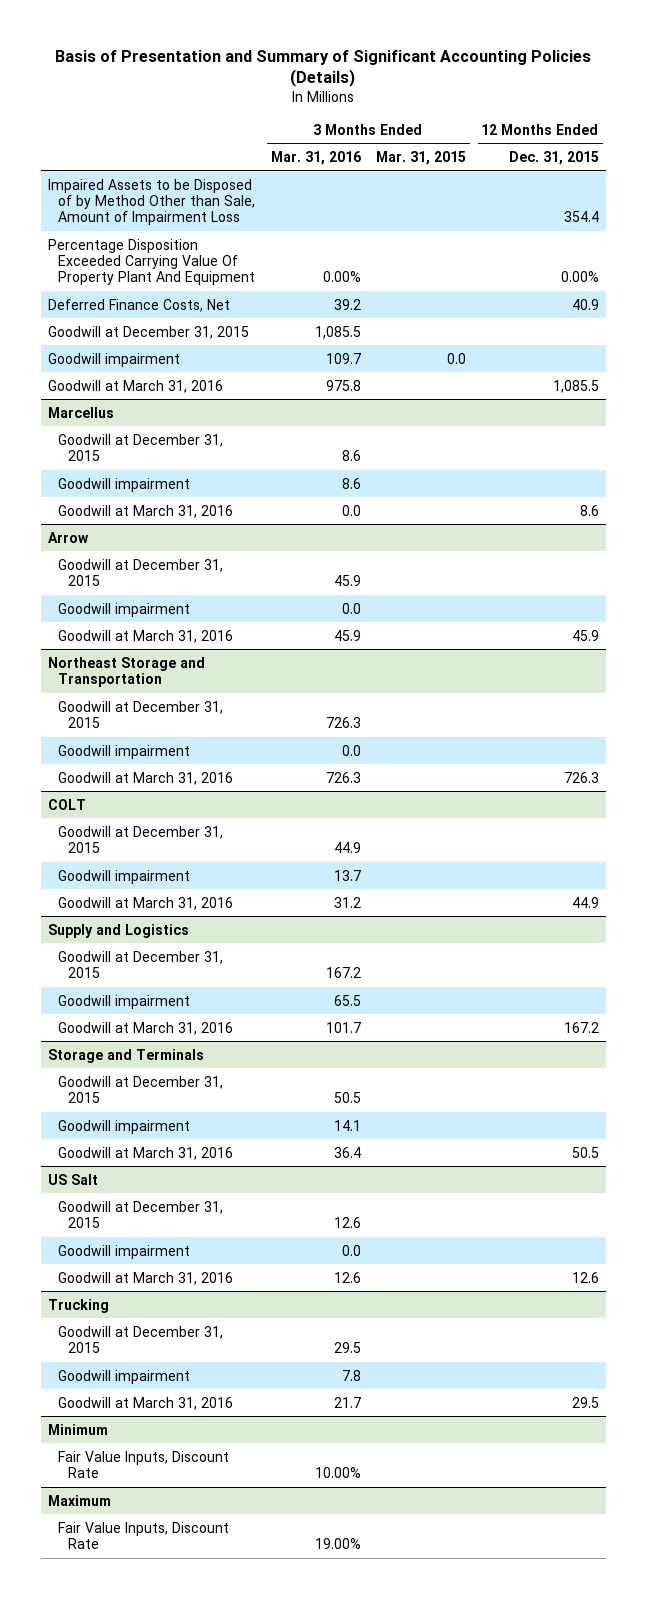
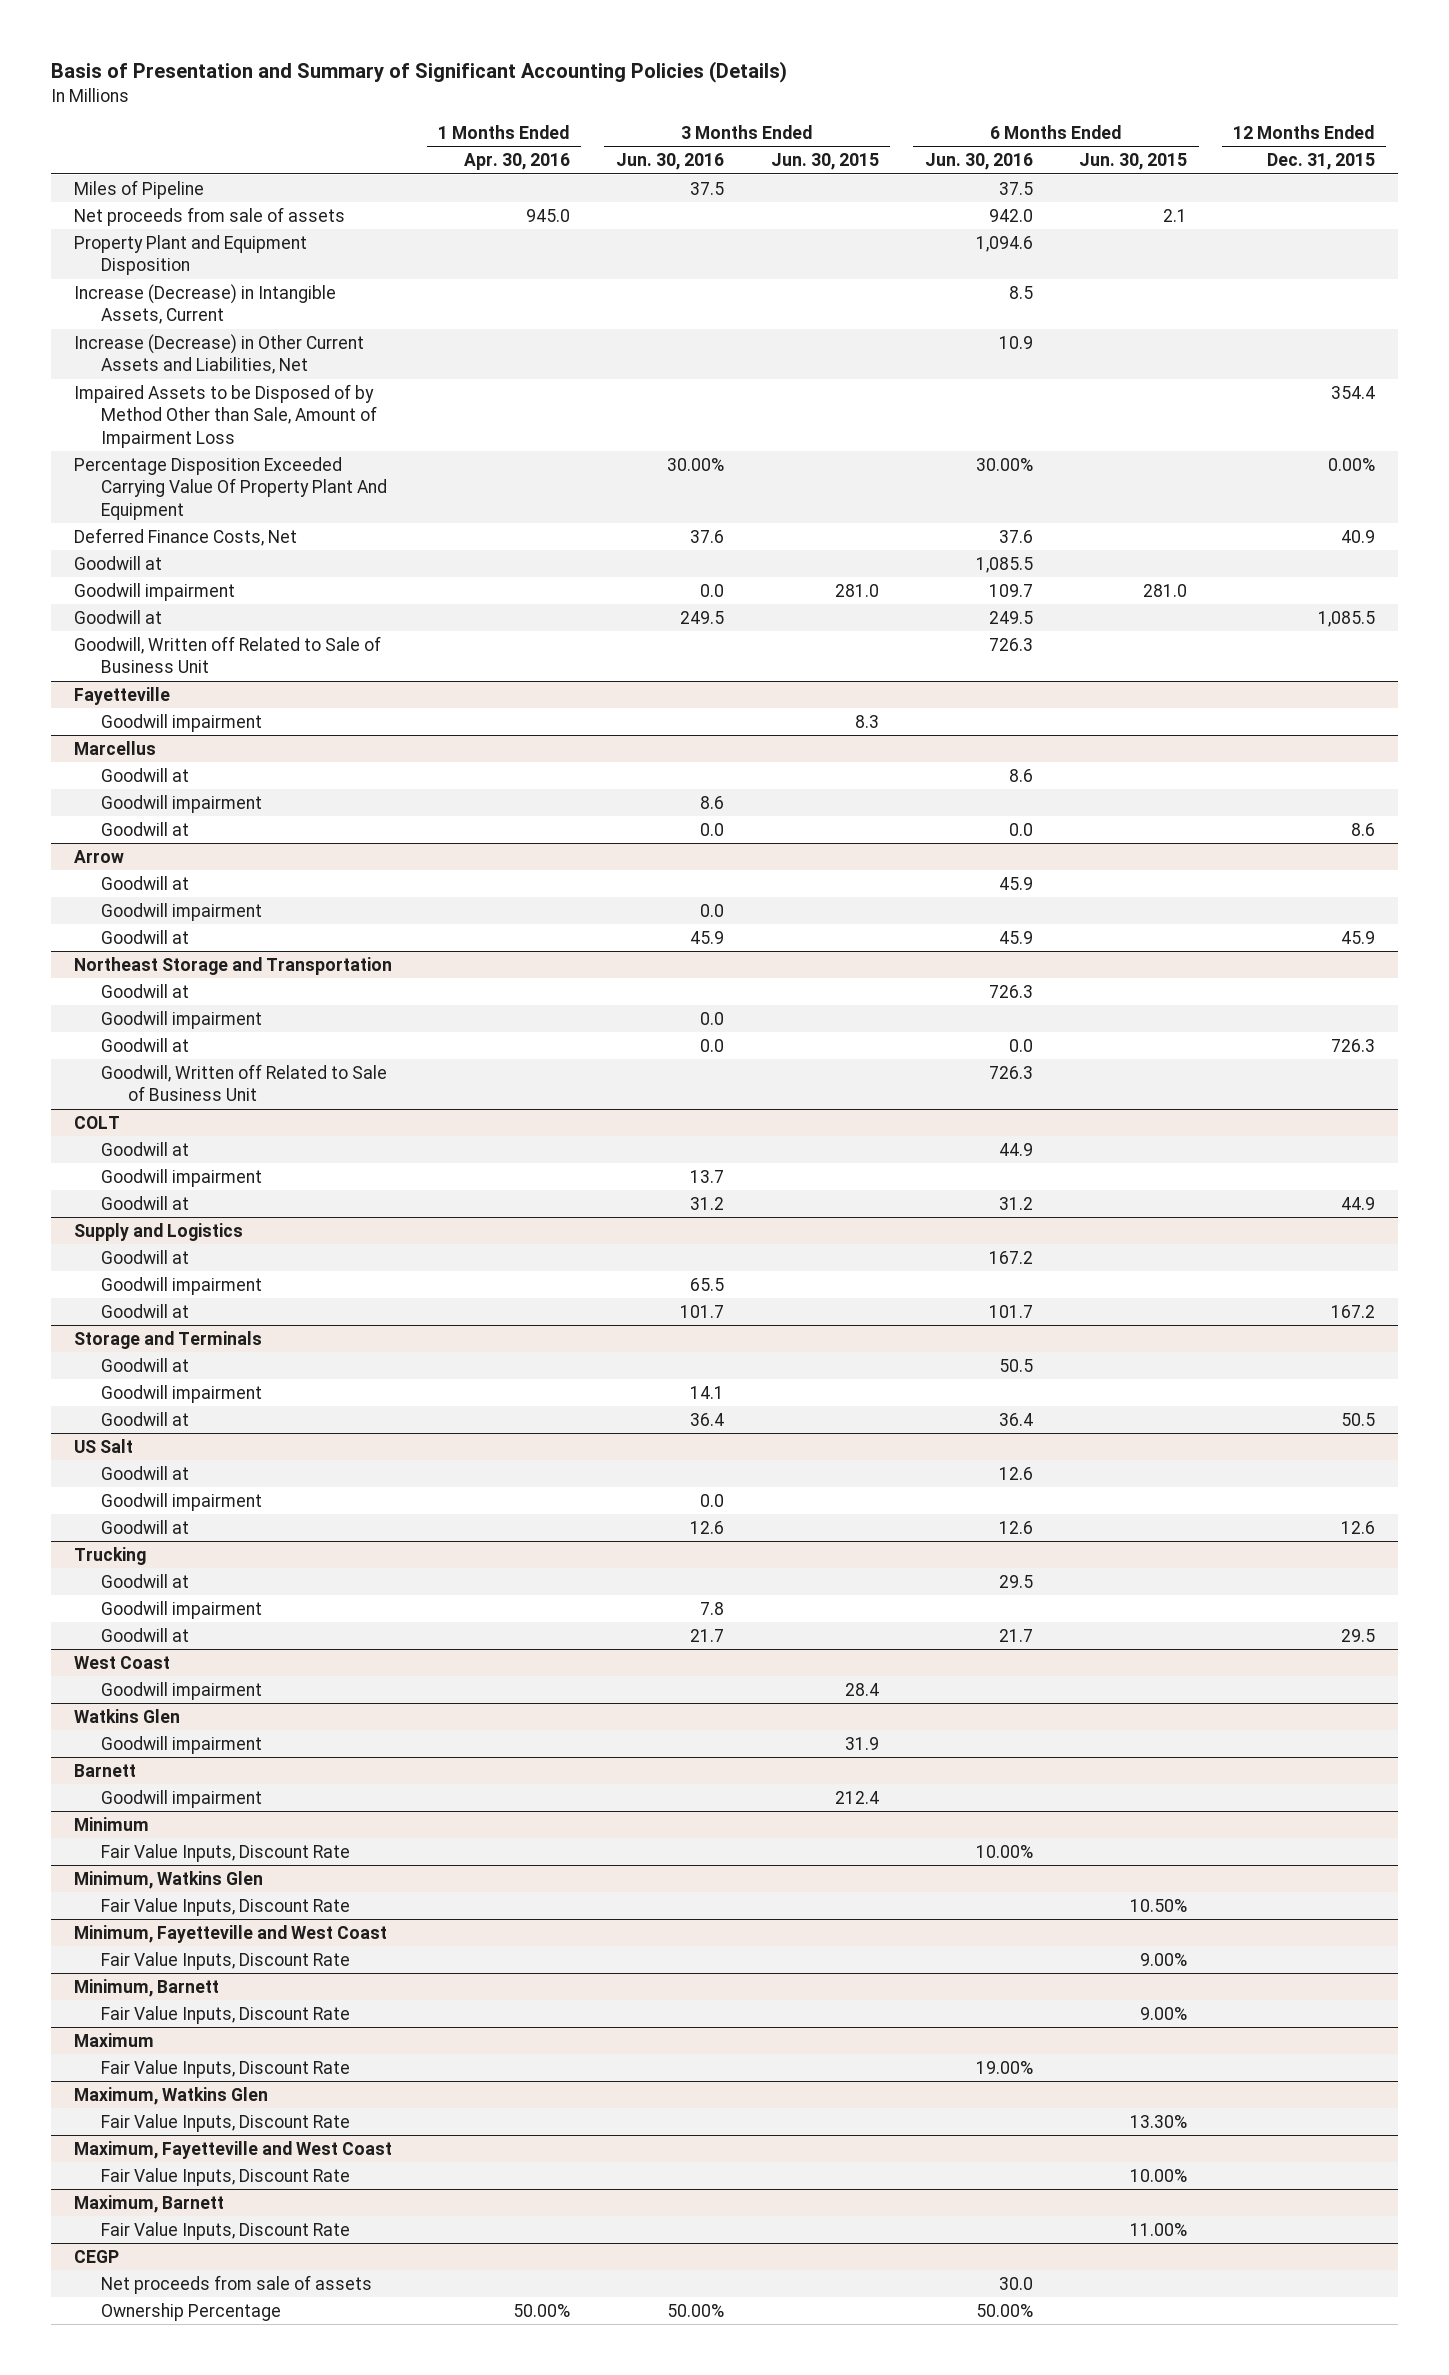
- | 3 Months Ended Mar. 31, 2016 | 3 Months Ended Mar. 31, 2015 | 12 Months Ended Dec. 31, 2015
+ | 1 Months Ended Apr. 30, 2016 | 3 Months Ended Jun. 30, 2016 | 3 Months Ended Jun. 30, 2015 | 6 Months Ended Jun. 30, 2016 | 6 Months Ended Jun. 30, 2015 | 12 Months Ended Dec. 31, 2015
+ Miles of Pipeline | | 37.5 | | 37.5 | |
+ Net proceeds from sale of assets | 945.0 | | | 942.0 | 2.1 |
+ Property Plant and Equipment Disposition | | | | 1,094.6 | |
+ Increase (Decrease) in Intangible Assets, Current | | | | 8.5 | |
+ Increase (Decrease) in Other Current Assets and Liabilities, Net | | | | 10.9 | |
- Goodwill at December 31, 2015 | 1,085.5 | |
+ Goodwill at | | | | 1,085.5 | |
- Goodwill at March 31, 2016 | 975.8 | | 1,085.5
+ Goodwill at | | 249.5 | | 249.5 | | 1,085.5
+ Goodwill, Written off Related to Sale of Business Unit | | | | 726.3 | |
+ Fayetteville
+ Goodwill impairment | | | 8.3 | | |
@ Marcellus
- Goodwill at December 31, 2015 | 8.6 | |
+ Goodwill at | | | | 8.6 | |
- Goodwill at March 31, 2016 | 0.0 | | 8.6
+ Goodwill at | | 0.0 | | 0.0 | | 8.6
@ Arrow
- Goodwill at December 31, 2015 | 45.9 | |
+ Goodwill at | | | | 45.9 | |
- Goodwill at March 31, 2016 | 45.9 | | 45.9
+ Goodwill at | | 45.9 | | 45.9 | | 45.9
@ Northeast Storage and Transportation
- Goodwill at December 31, 2015 | 726.3 | |
+ Goodwill at | | | | 726.3 | |
- Goodwill at March 31, 2016 | 726.3 | | 726.3
+ Goodwill at | | 0.0 | | 0.0 | | 726.3
+ Goodwill, Written off Related to Sale of Business Unit | | | | 726.3 | |
@ COLT
- Goodwill at December 31, 2015 | 44.9 | |
+ Goodwill at | | | | 44.9 | |
- Goodwill at March 31, 2016 | 31.2 | | 44.9
+ Goodwill at | | 31.2 | | 31.2 | | 44.9
@ Supply and Logistics
- Goodwill at December 31, 2015 | 167.2 | |
+ Goodwill at | | | | 167.2 | |
- Goodwill at March 31, 2016 | 101.7 | | 167.2
+ Goodwill at | | 101.7 | | 101.7 | | 167.2
@ Storage and Terminals
- Goodwill at December 31, 2015 | 50.5 | |
+ Goodwill at | | | | 50.5 | |
- Goodwill at March 31, 2016 | 36.4 | | 50.5
+ Goodwill at | | 36.4 | | 36.4 | | 50.5
@ US Salt
- Goodwill at December 31, 2015 | 12.6 | |
+ Goodwill at | | | | 12.6 | |
- Goodwill at March 31, 2016 | 12.6 | | 12.6
+ Goodwill at | | 12.6 | | 12.6 | | 12.6
@ Trucking
- Goodwill at December 31, 2015 | 29.5 | |
+ Goodwill at | | | | 29.5 | |
- Goodwill at March 31, 2016 | 21.7 | | 29.5
+ Goodwill at | | 21.7 | | 21.7 | | 29.5
+ West Coast
+ Goodwill impairment | | | 28.4 | | |
+ Watkins Glen
+ Goodwill impairment | | | 31.9 | | |
+ Barnett
+ Goodwill impairment | | | 212.4 | | |
+ Minimum, Watkins Glen
+ Fair Value Inputs, Discount Rate | | | | | 10.50% |
+ Minimum, Fayetteville and West Coast
+ Fair Value Inputs, Discount Rate | | | | | 9.00% |
+ Minimum, Barnett
+ Fair Value Inputs, Discount Rate | | | | | 9.00% |
+ Maximum, Watkins Glen
+ Fair Value Inputs, Discount Rate | | | | | 13.30% |
+ Maximum, Fayetteville and West Coast
+ Fair Value Inputs, Discount Rate | | | | | 10.00% |
+ Maximum, Barnett
+ Fair Value Inputs, Discount Rate | | | | | 11.00% |
+ CEGP
+ Net proceeds from sale of assets | | | | 30.0 | |
+ Ownership Percentage | 50.00% | 50.00% | | 50.00% | |

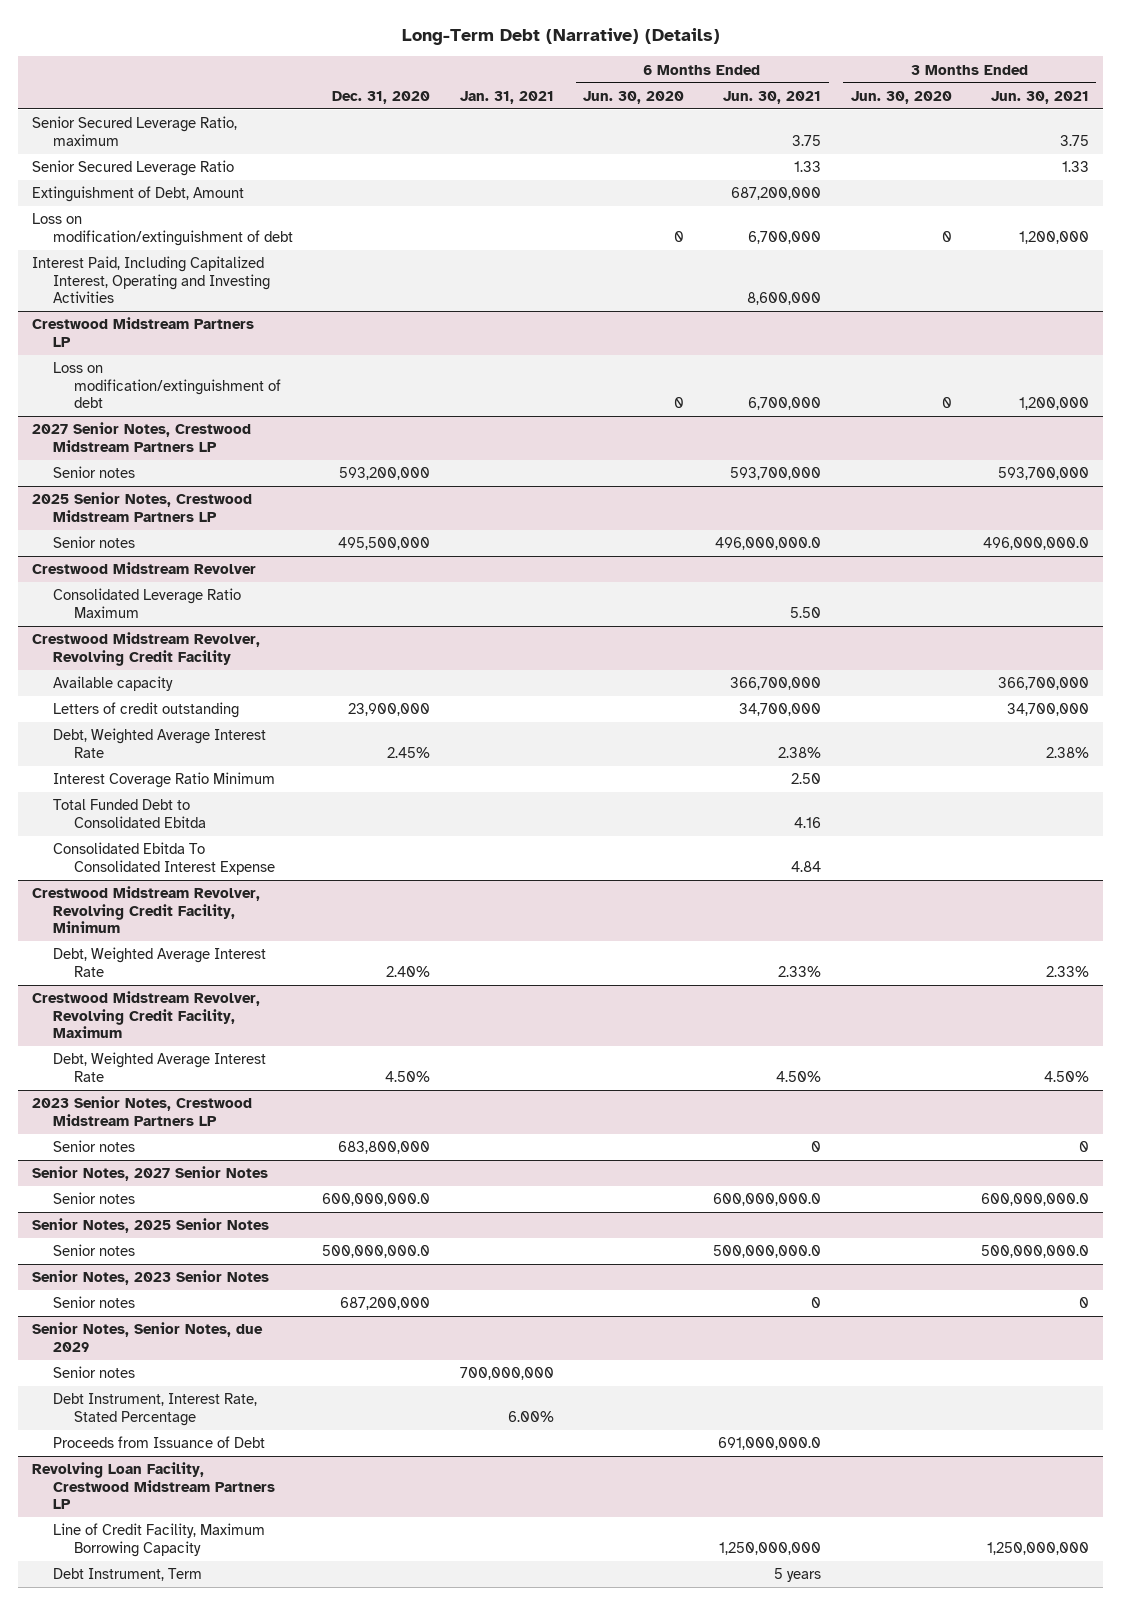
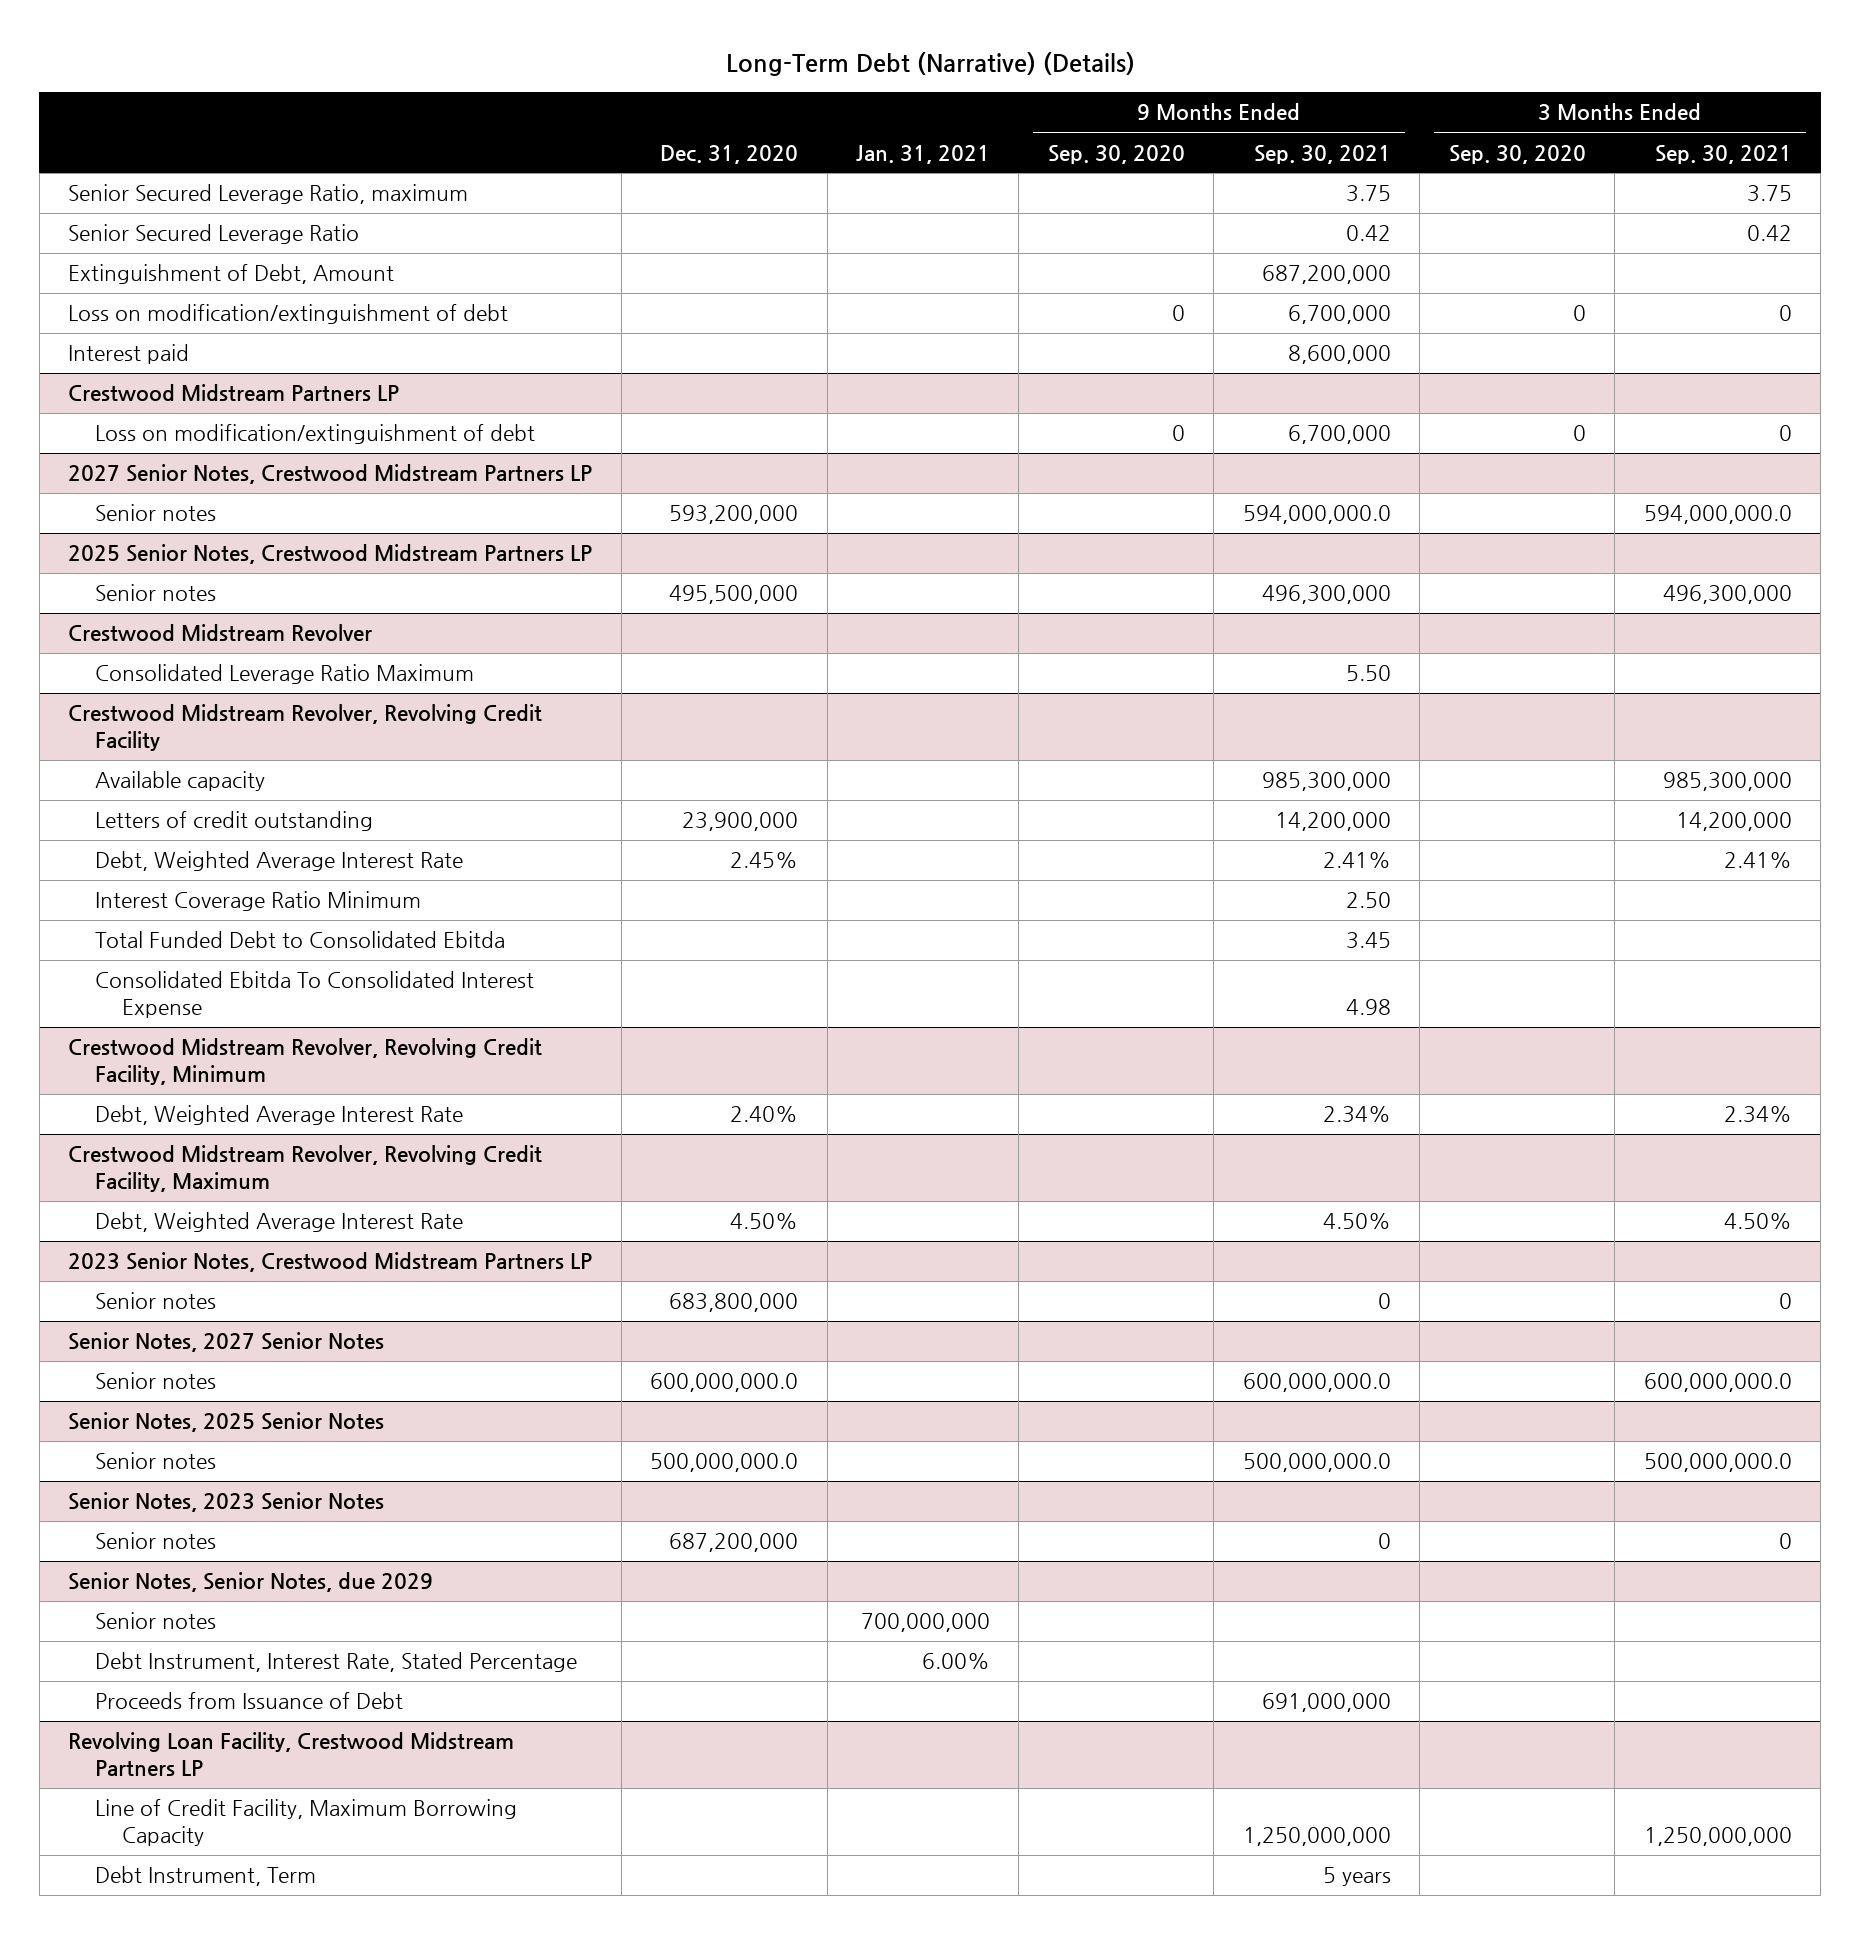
- | Dec. 31, 2020 | Jan. 31, 2021 | 6 Months Ended Jun. 30, 2020 | 6 Months Ended Jun. 30, 2021 | 3 Months Ended Jun. 30, 2020 | 3 Months Ended Jun. 30, 2021
+ | Dec. 31, 2020 | Jan. 31, 2021 | 9 Months Ended Sep. 30, 2020 | 9 Months Ended Sep. 30, 2021 | 3 Months Ended Sep. 30, 2020 | 3 Months Ended Sep. 30, 2021
- Interest Paid, Including Capitalized Interest, Operating and Investing Activities | | | | 8,600,000 | |
+ Interest paid | | | | 8,600,000 | |

